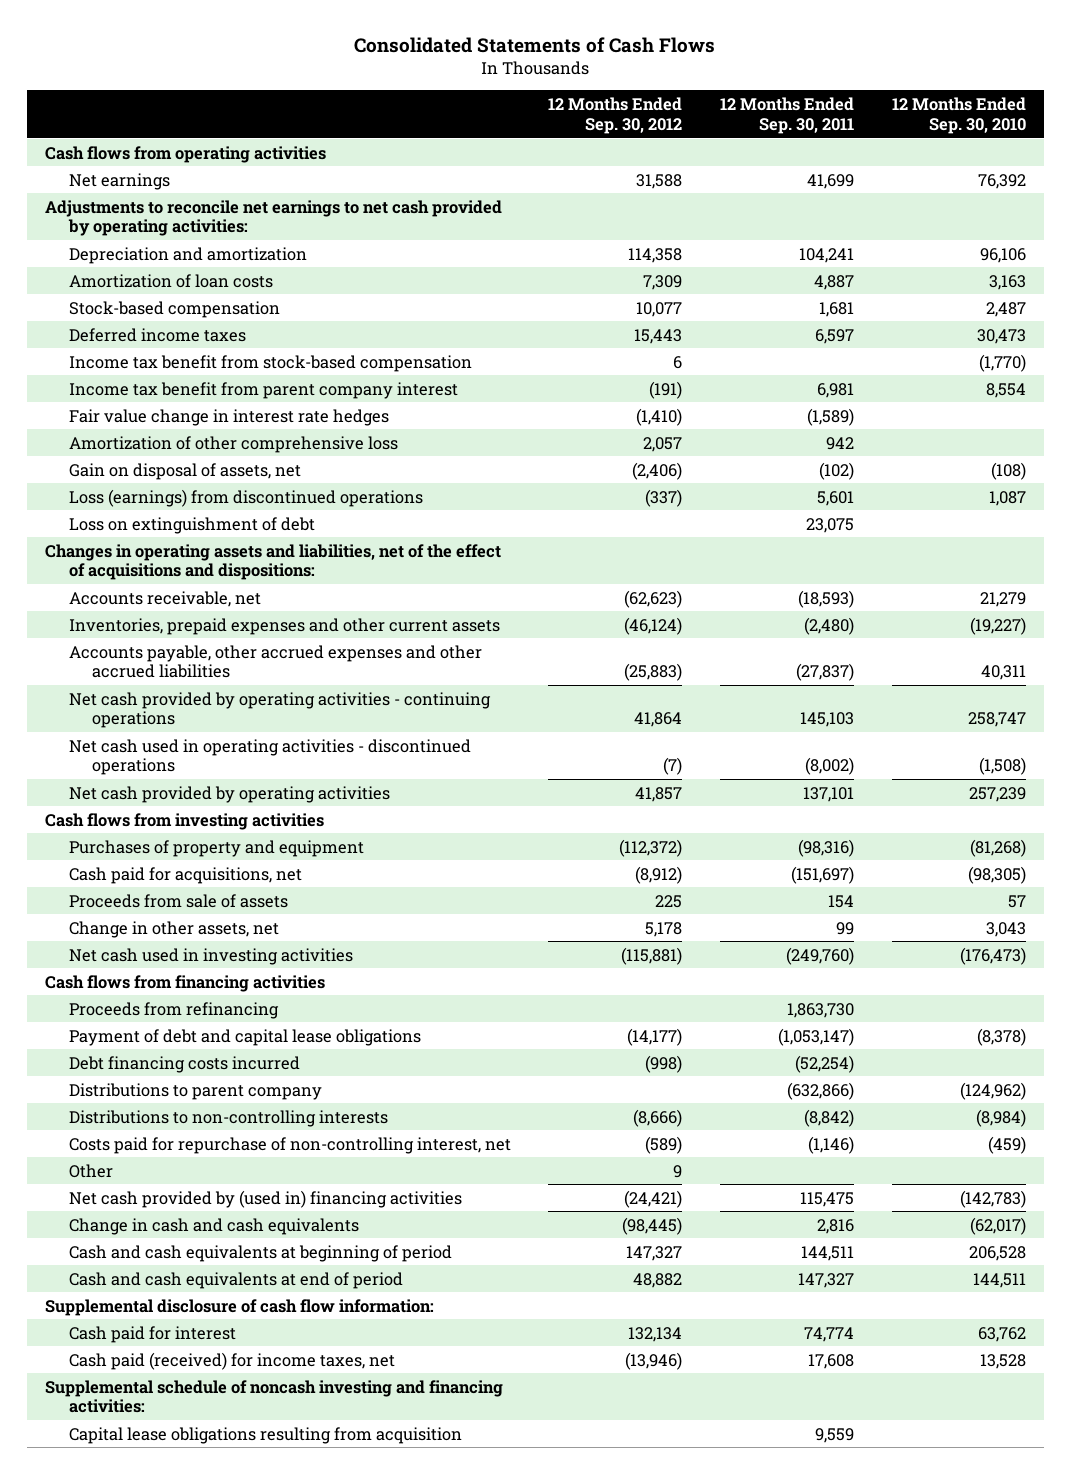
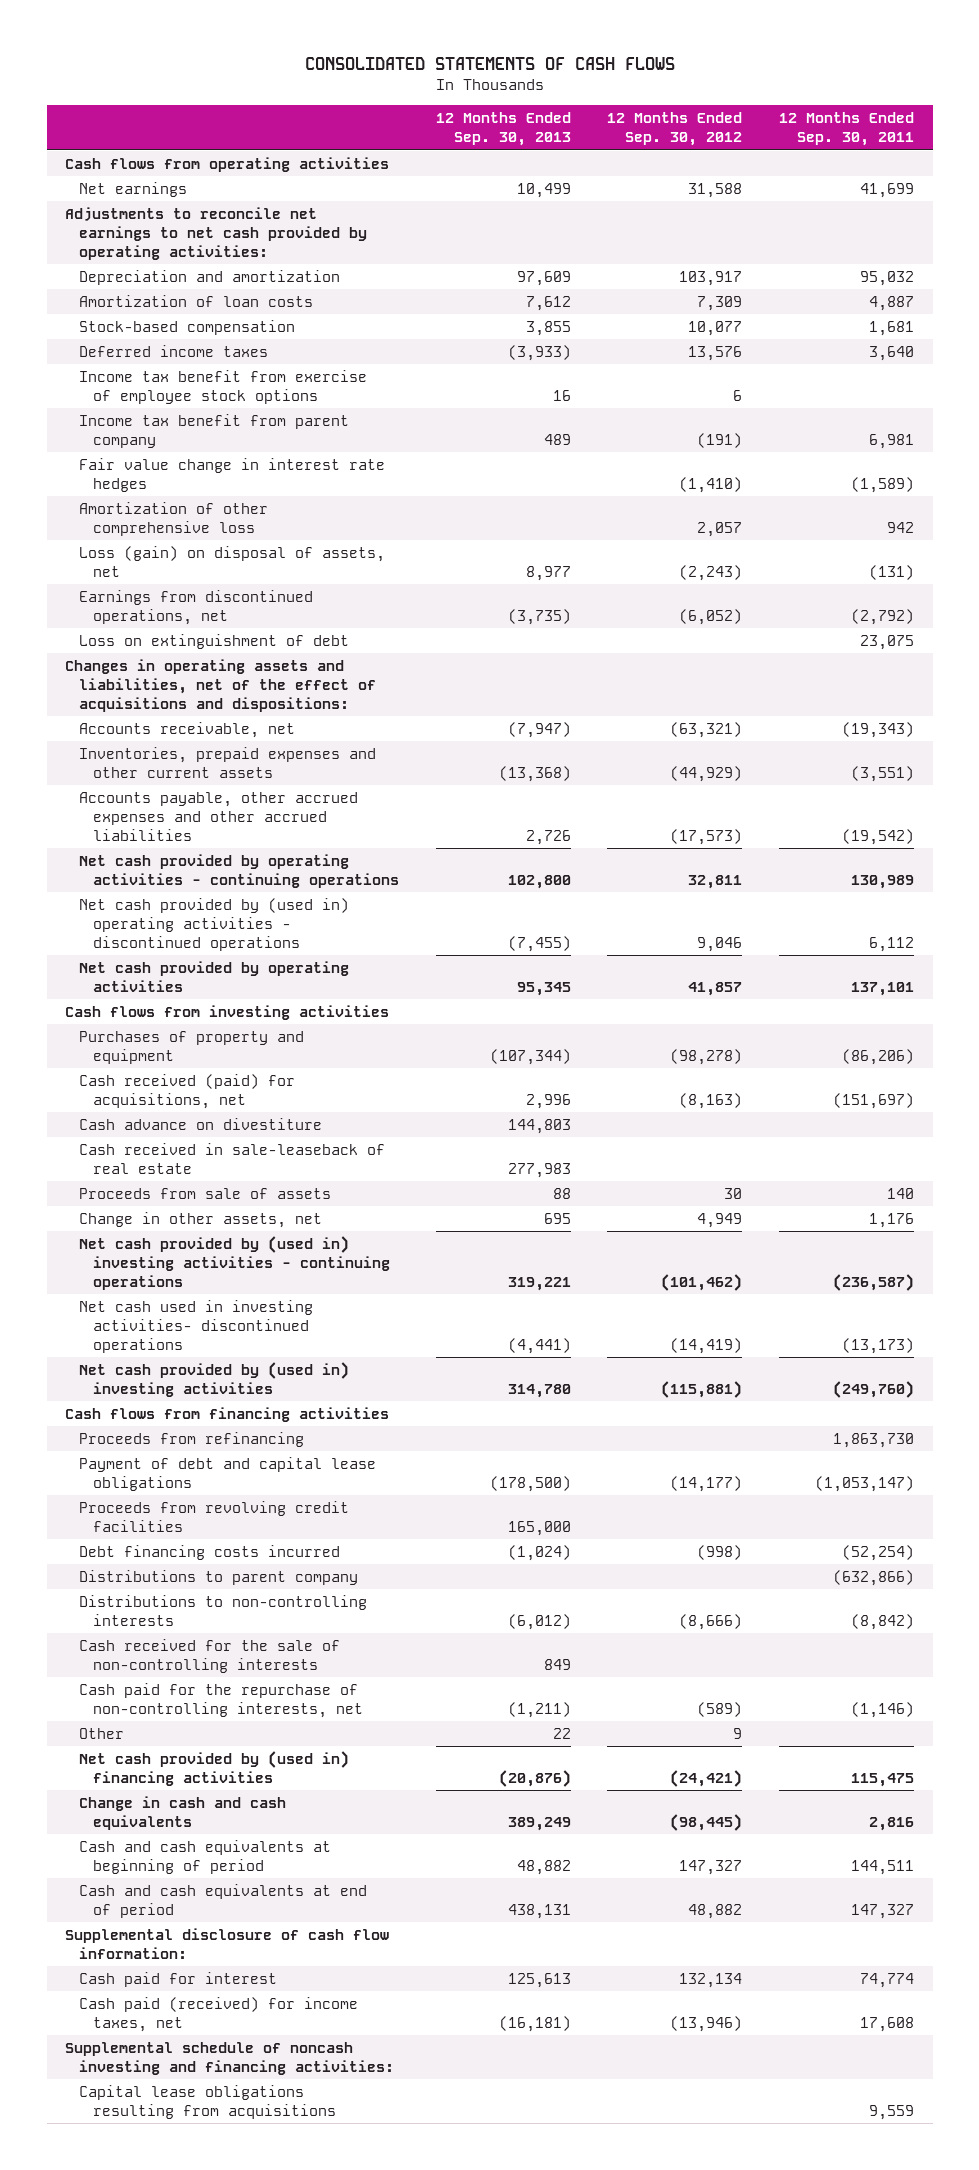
- Consolidated Statements of Cash Flows
+ CONSOLIDATED STATEMENTS OF CASH FLOWS
- | 12 Months Ended Sep. 30, 2012 | 12 Months Ended Sep. 30, 2011 | 12 Months Ended Sep. 30, 2010
+ | 12 Months Ended Sep. 30, 2013 | 12 Months Ended Sep. 30, 2012 | 12 Months Ended Sep. 30, 2011
- Depreciation and amortization | 114,358 | 104,241 | 96,106
+ Depreciation and amortization | 97,609 | 103,917 | 95,032
- Deferred income taxes | 15,443 | 6,597 | 30,473
- Income tax benefit from stock-based compensation | 6 | | (1,770)
- Income tax benefit from parent company interest | (191) | 6,981 | 8,554
+ Deferred income taxes | (3,933) | 13,576 | 3,640
+ Income tax benefit from exercise of employee stock options | 16 | 6 |
+ Income tax benefit from parent company | 489 | (191) | 6,981
- Gain on disposal of assets, net | (2,406) | (102) | (108)
- Loss (earnings) from discontinued operations | (337) | 5,601 | 1,087
+ Loss (gain) on disposal of assets, net | 8,977 | (2,243) | (131)
+ Earnings from discontinued operations, net | (3,735) | (6,052) | (2,792)
- Accounts receivable, net | (62,623) | (18,593) | 21,279
- Inventories, prepaid expenses and other current assets | (46,124) | (2,480) | (19,227)
- Accounts payable, other accrued expenses and other accrued liabilities | (25,883) | (27,837) | 40,311
- Net cash provided by operating activities - continuing operations | 41,864 | 145,103 | 258,747
- Net cash used in operating activities - discontinued operations | (7) | (8,002) | (1,508)
+ Accounts receivable, net | (7,947) | (63,321) | (19,343)
+ Inventories, prepaid expenses and other current assets | (13,368) | (44,929) | (3,551)
+ Accounts payable, other accrued expenses and other accrued liabilities | 2,726 | (17,573) | (19,542)
+ Net cash provided by operating activities - continuing operations | 102,800 | 32,811 | 130,989
+ Net cash provided by (used in) operating activities - discontinued operations | (7,455) | 9,046 | 6,112
- Purchases of property and equipment | (112,372) | (98,316) | (81,268)
- Cash paid for acquisitions, net | (8,912) | (151,697) | (98,305)
- Proceeds from sale of assets | 225 | 154 | 57
- Change in other assets, net | 5,178 | 99 | 3,043
- Net cash used in investing activities | (115,881) | (249,760) | (176,473)
+ Purchases of property and equipment | (107,344) | (98,278) | (86,206)
+ Cash received (paid) for acquisitions, net | 2,996 | (8,163) | (151,697)
+ Cash advance on divestiture | 144,803 | |
+ Cash received in sale-leaseback of real estate | 277,983 | |
+ Proceeds from sale of assets | 88 | 30 | 140
+ Change in other assets, net | 695 | 4,949 | 1,176
+ Net cash provided by (used in) investing activities - continuing operations | 319,221 | (101,462) | (236,587)
+ Net cash used in investing activities- discontinued operations | (4,441) | (14,419) | (13,173)
+ Net cash provided by (used in) investing activities | 314,780 | (115,881) | (249,760)
+ Proceeds from revolving credit facilities | 165,000 | |
- Costs paid for repurchase of non-controlling interest, net | (589) | (1,146) | (459)
+ Cash received for the sale of non-controlling interests | 849 | |
+ Cash paid for the repurchase of non-controlling interests, net | (1,211) | (589) | (1,146)
- Capital lease obligations resulting from acquisition | | 9,559 |
+ Capital lease obligations resulting from acquisitions | | | 9,559

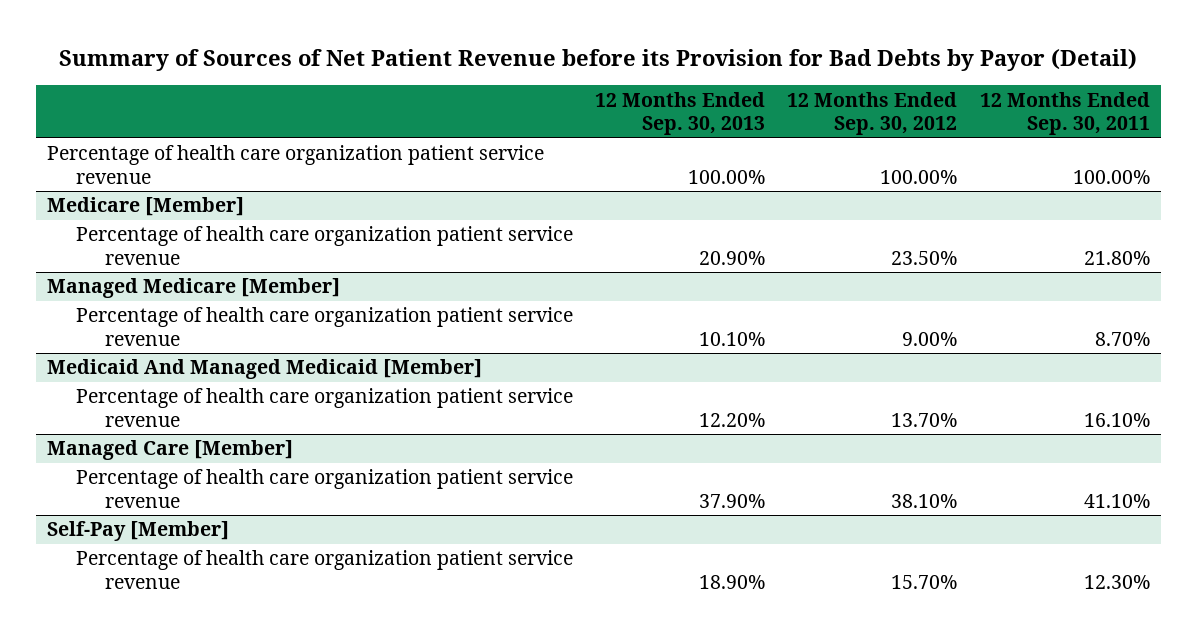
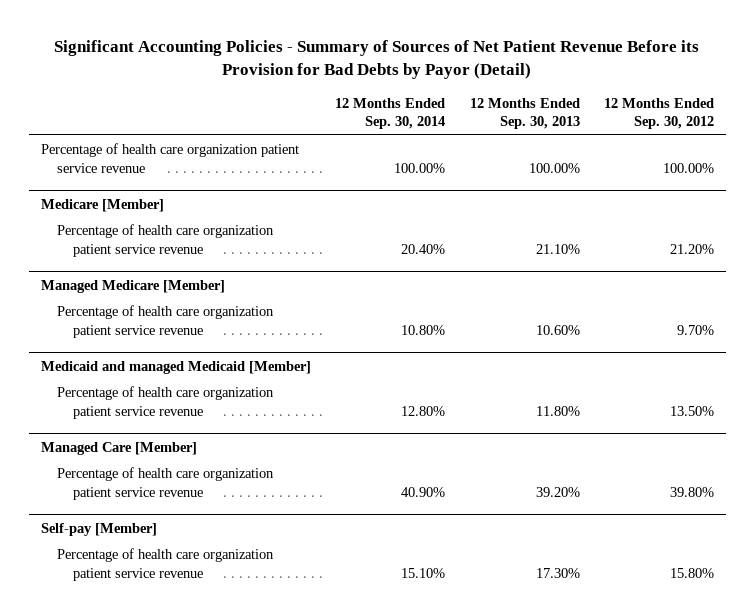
- Summary of Sources of Net Patient Revenue before its Provision for Bad Debts by Payor (Detail)
+ Significant Accounting Policies - Summary of Sources of Net Patient Revenue Before its Provision for Bad Debts by Payor (Detail)
- | 12 Months Ended Sep. 30, 2013 | 12 Months Ended Sep. 30, 2012 | 12 Months Ended Sep. 30, 2011
+ | 12 Months Ended Sep. 30, 2014 | 12 Months Ended Sep. 30, 2013 | 12 Months Ended Sep. 30, 2012
@ Medicare [Member]
- Percentage of health care organization patient service revenue | 20.90% | 23.50% | 21.80%
+ Percentage of health care organization patient service revenue | 20.40% | 21.10% | 21.20%
@ Managed Medicare [Member]
- Percentage of health care organization patient service revenue | 10.10% | 9.00% | 8.70%
- Medicaid And Managed Medicaid [Member]
- Percentage of health care organization patient service revenue | 12.20% | 13.70% | 16.10%
@ Managed Medicare [Member]
+ Percentage of health care organization patient service revenue | 10.80% | 10.60% | 9.70%
+ Medicaid and managed Medicaid [Member]
+ Percentage of health care organization patient service revenue | 12.80% | 11.80% | 13.50%
@ Managed Care [Member]
- Percentage of health care organization patient service revenue | 37.90% | 38.10% | 41.10%
- Self-Pay [Member]
- Percentage of health care organization patient service revenue | 18.90% | 15.70% | 12.30%
@ Managed Care [Member]
+ Percentage of health care organization patient service revenue | 40.90% | 39.20% | 39.80%
+ Self-pay [Member]
+ Percentage of health care organization patient service revenue | 15.10% | 17.30% | 15.80%

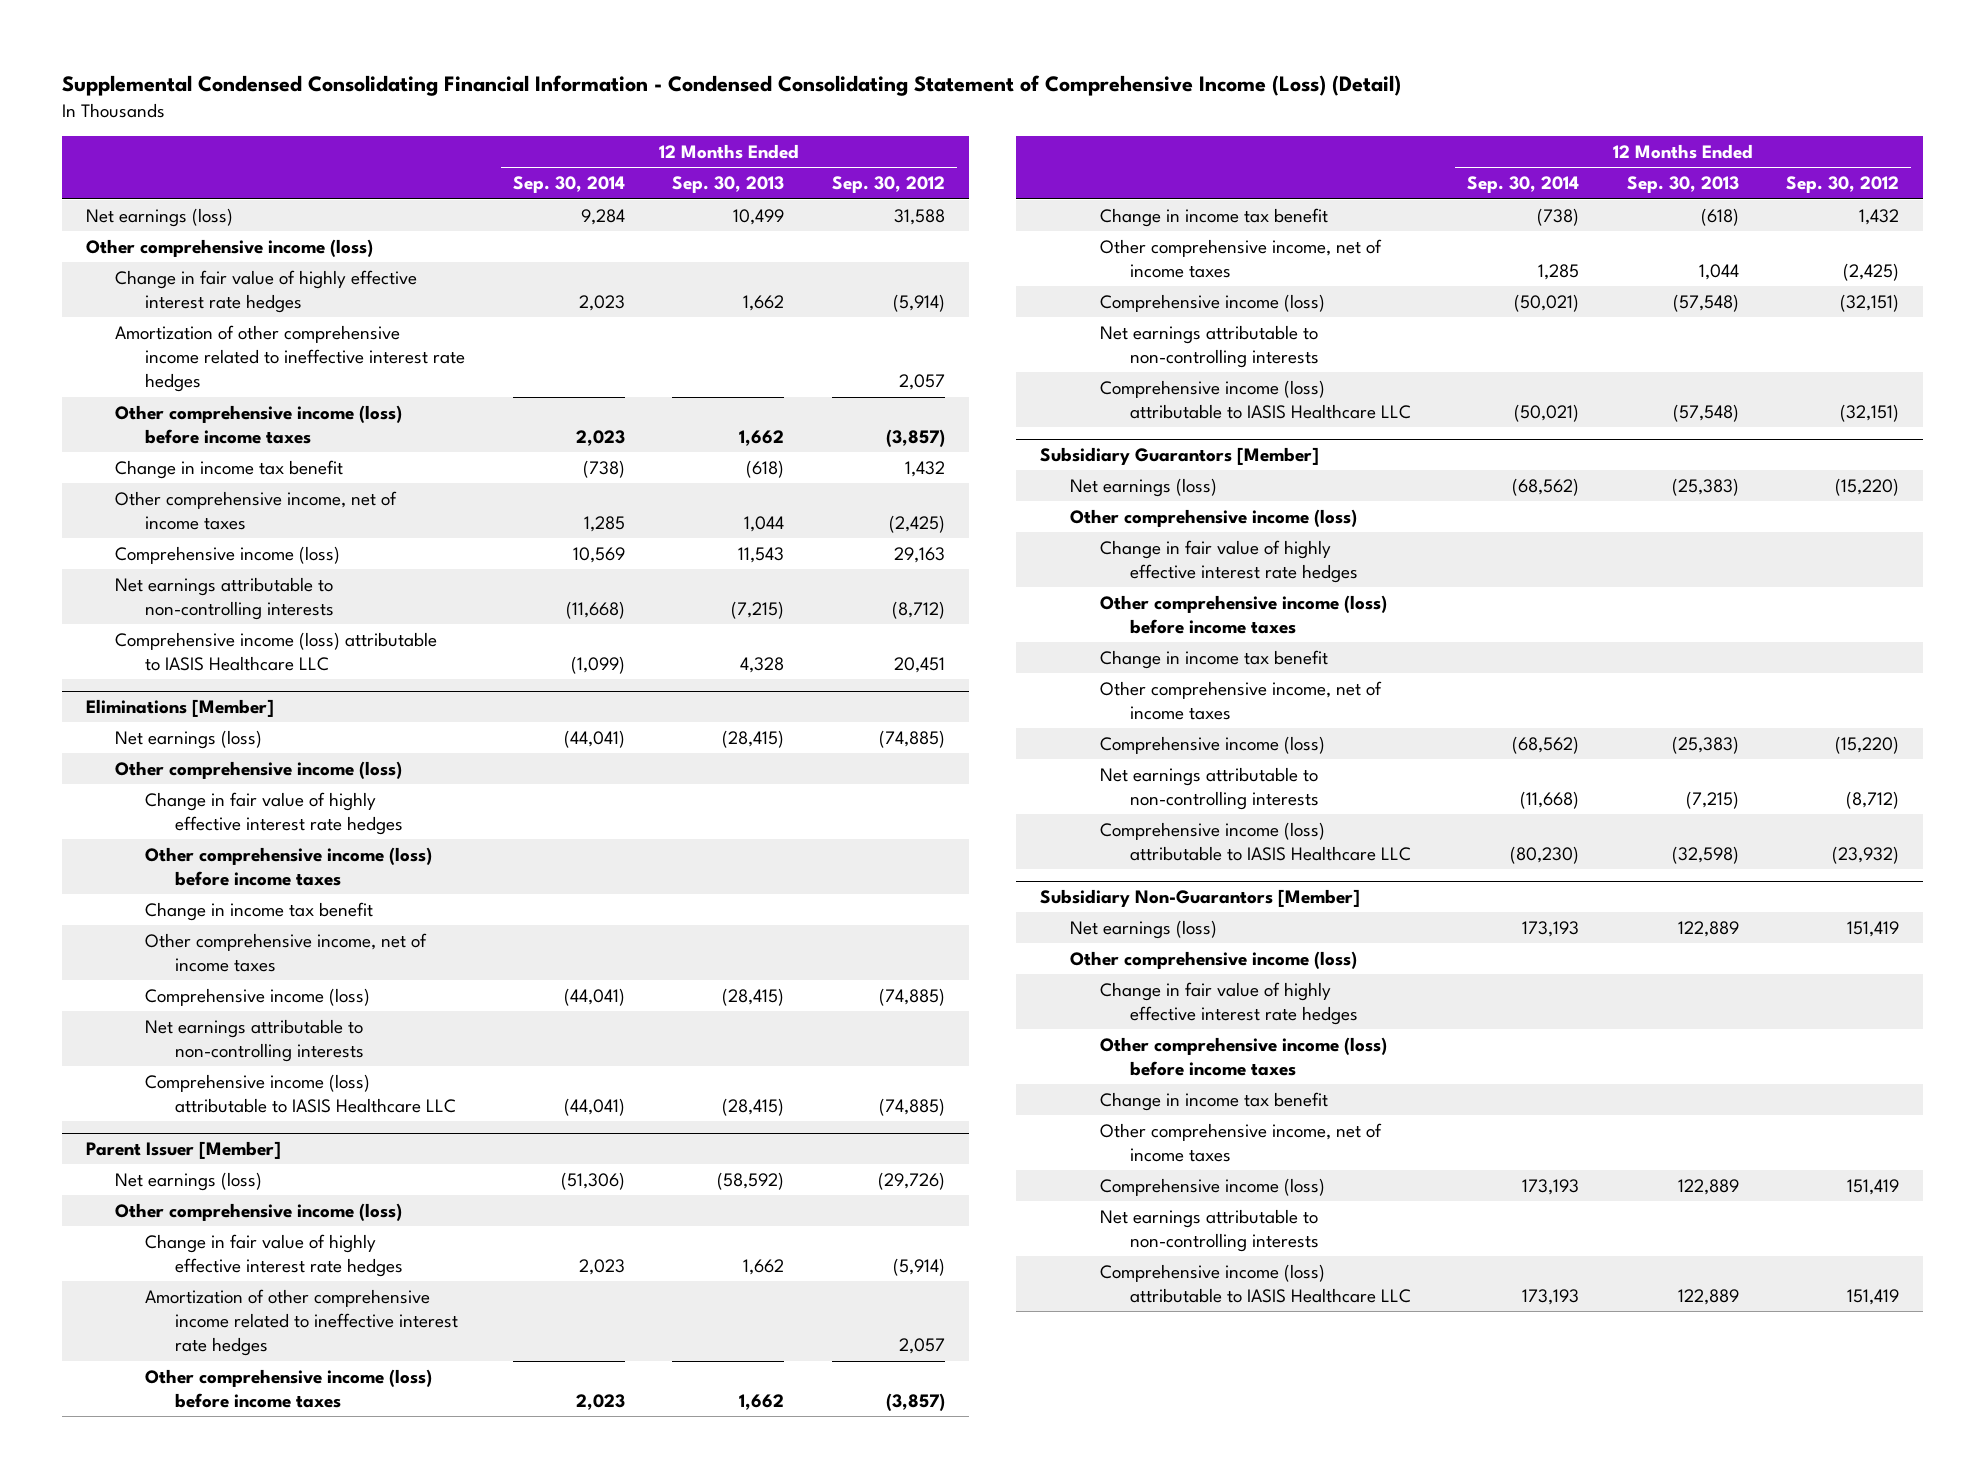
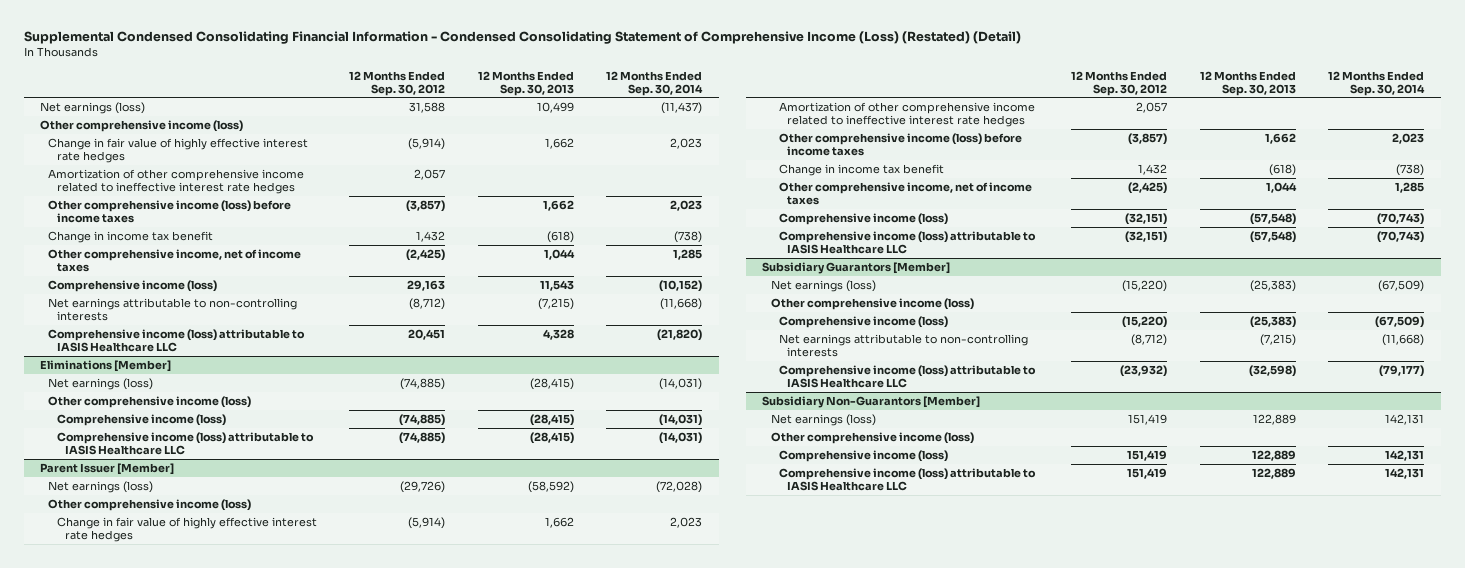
- Supplemental Condensed Consolidating Financial Information - Condensed Consolidating Statement of Comprehensive Income (Loss) (Detail)
+ Supplemental Condensed Consolidating Financial Information - Condensed Consolidating Statement of Comprehensive Income (Loss) (Restated) (Detail)
- | 12 Months Ended Sep. 30, 2014 | 12 Months Ended Sep. 30, 2013 | 12 Months Ended Sep. 30, 2012
+ | 12 Months Ended Sep. 30, 2012 | 12 Months Ended Sep. 30, 2013 | 12 Months Ended Sep. 30, 2014
- Net earnings (loss) | 9,284 | 10,499 | 31,588
+ Net earnings (loss) | 31,588 | 10,499 | (11,437)
- Comprehensive income (loss) | 10,569 | 11,543 | 29,163
+ Comprehensive income (loss) | 29,163 | 11,543 | (10,152)
- Comprehensive income (loss) attributable to IASIS Healthcare LLC | (1,099) | 4,328 | 20,451
+ Comprehensive income (loss) attributable to IASIS Healthcare LLC | 20,451 | 4,328 | (21,820)
@ Eliminations [Member]
- Net earnings (loss) | (44,041) | (28,415) | (74,885)
+ Net earnings (loss) | (74,885) | (28,415) | (14,031)
- Change in fair value of highly effective interest rate hedges
- Other comprehensive income (loss) before income taxes
- Change in income tax benefit
- Other comprehensive income, net of income taxes
- Comprehensive income (loss) | (44,041) | (28,415) | (74,885)
- Net earnings attributable to non-controlling interests
- Comprehensive income (loss) attributable to IASIS Healthcare LLC | (44,041) | (28,415) | (74,885)
+ Comprehensive income (loss) | (74,885) | (28,415) | (14,031)
+ Comprehensive income (loss) attributable to IASIS Healthcare LLC | (74,885) | (28,415) | (14,031)
@ Parent Issuer [Member]
- Net earnings (loss) | (51,306) | (58,592) | (29,726)
+ Net earnings (loss) | (29,726) | (58,592) | (72,028)
- Comprehensive income (loss) | (50,021) | (57,548) | (32,151)
- Net earnings attributable to non-controlling interests
- Comprehensive income (loss) attributable to IASIS Healthcare LLC | (50,021) | (57,548) | (32,151)
+ Comprehensive income (loss) | (32,151) | (57,548) | (70,743)
+ Comprehensive income (loss) attributable to IASIS Healthcare LLC | (32,151) | (57,548) | (70,743)
@ Subsidiary Guarantors [Member]
- Net earnings (loss) | (68,562) | (25,383) | (15,220)
+ Net earnings (loss) | (15,220) | (25,383) | (67,509)
- Change in fair value of highly effective interest rate hedges
- Other comprehensive income (loss) before income taxes
- Change in income tax benefit
- Other comprehensive income, net of income taxes
- Comprehensive income (loss) | (68,562) | (25,383) | (15,220)
+ Comprehensive income (loss) | (15,220) | (25,383) | (67,509)
- Comprehensive income (loss) attributable to IASIS Healthcare LLC | (80,230) | (32,598) | (23,932)
+ Comprehensive income (loss) attributable to IASIS Healthcare LLC | (23,932) | (32,598) | (79,177)
@ Subsidiary Non-Guarantors [Member]
- Net earnings (loss) | 173,193 | 122,889 | 151,419
+ Net earnings (loss) | 151,419 | 122,889 | 142,131
- Change in fair value of highly effective interest rate hedges
- Other comprehensive income (loss) before income taxes
- Change in income tax benefit
- Other comprehensive income, net of income taxes
- Comprehensive income (loss) | 173,193 | 122,889 | 151,419
- Net earnings attributable to non-controlling interests
- Comprehensive income (loss) attributable to IASIS Healthcare LLC | 173,193 | 122,889 | 151,419
+ Comprehensive income (loss) | 151,419 | 122,889 | 142,131
+ Comprehensive income (loss) attributable to IASIS Healthcare LLC | 151,419 | 122,889 | 142,131

